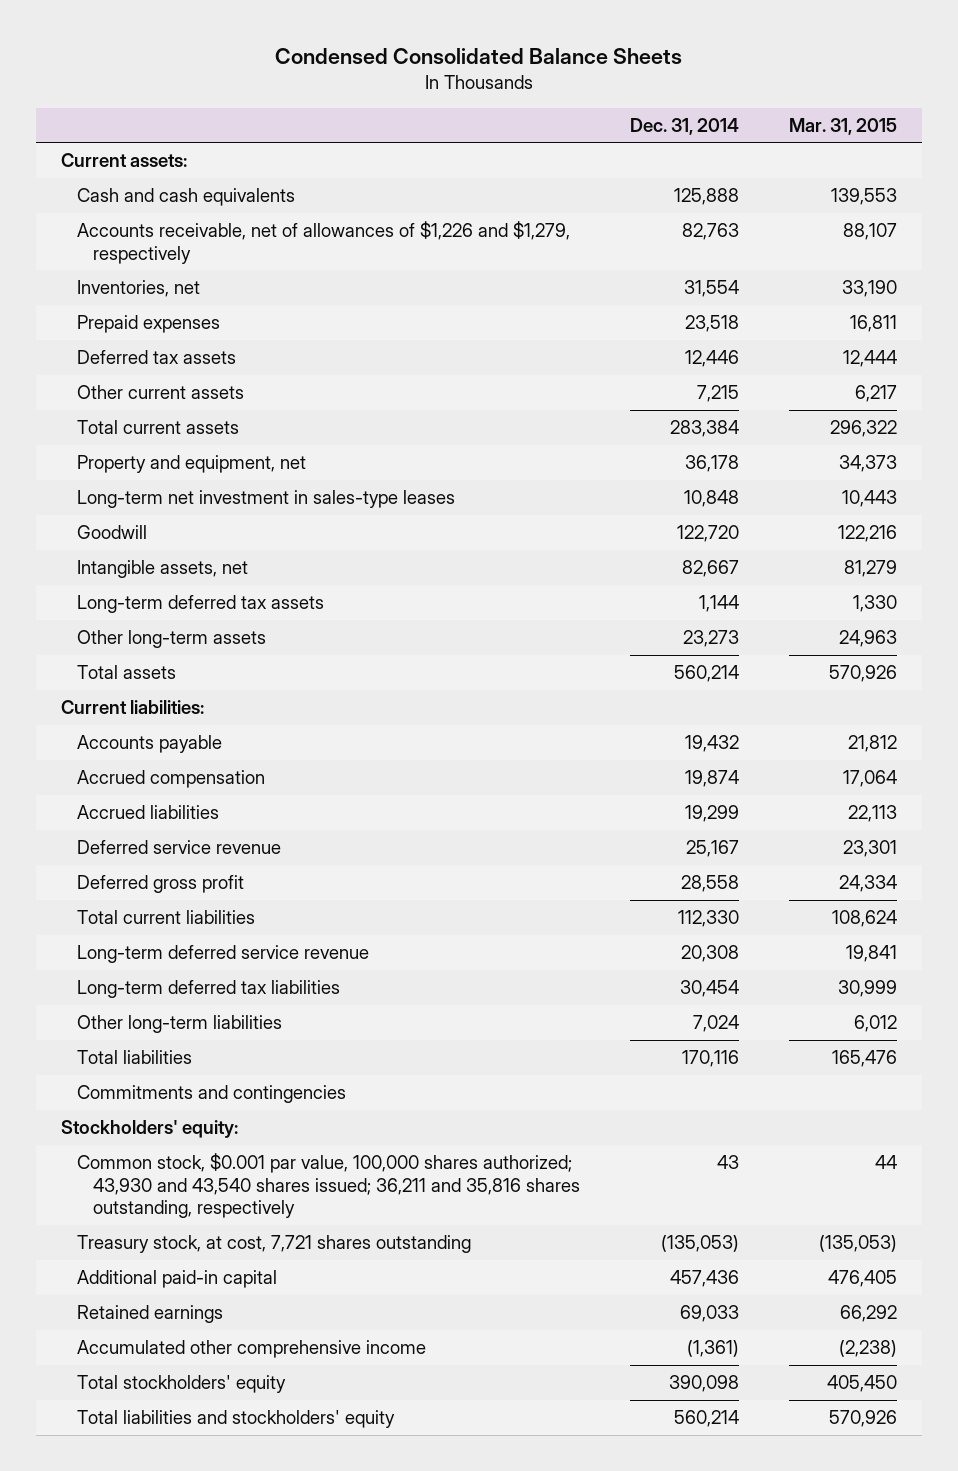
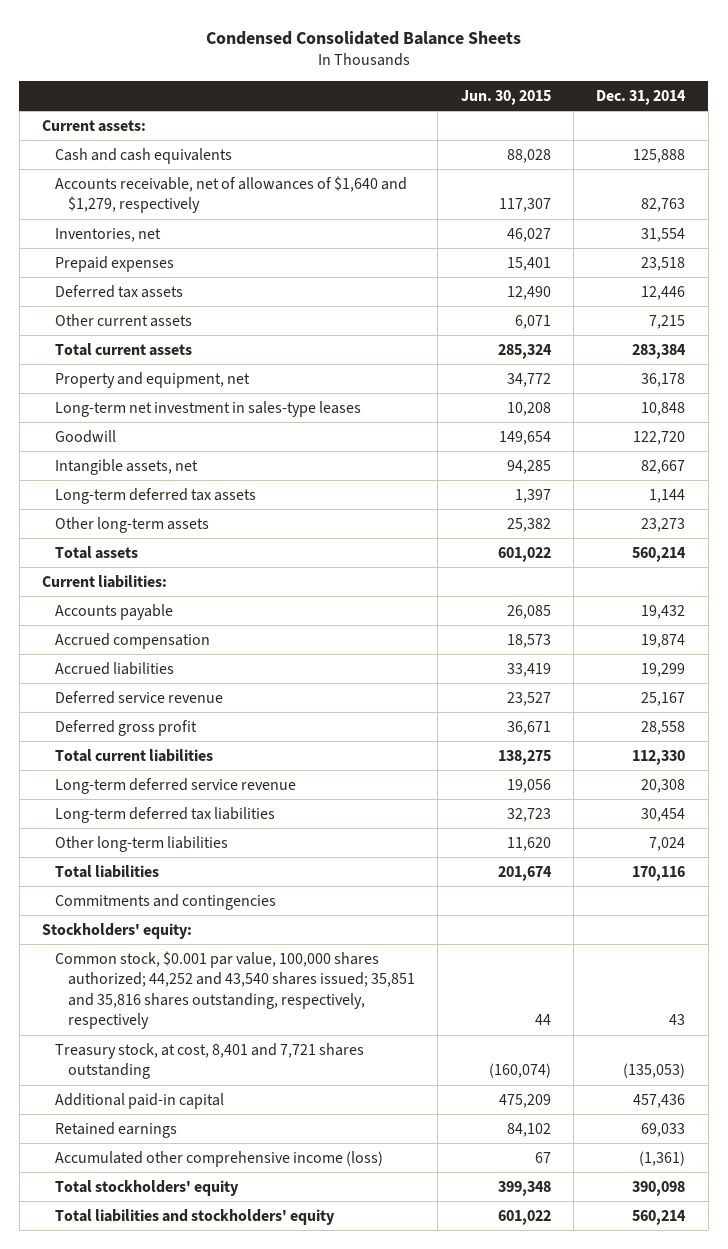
- | Dec. 31, 2014 | Mar. 31, 2015
+ | Jun. 30, 2015 | Dec. 31, 2014
- Accounts receivable, net of allowances of $1,226 and $1,279, respectively | 82,763 | 88,107
+ Accounts receivable, net of allowances of $1,640 and $1,279, respectively | 117,307 | 82,763
- Common stock, $0.001 par value, 100,000 shares authorized; 43,930 and 43,540 shares issued; 36,211 and 35,816 shares outstanding, respectively | 43 | 44
- Treasury stock, at cost, 7,721 shares outstanding | (135,053) | (135,053)
+ Common stock, $0.001 par value, 100,000 shares authorized; 44,252 and 43,540 shares issued; 35,851 and 35,816 shares outstanding, respectively, respectively | 44 | 43
+ Treasury stock, at cost, 8,401 and 7,721 shares outstanding | (160,074) | (135,053)
- Accumulated other comprehensive income | (1,361) | (2,238)
+ Accumulated other comprehensive income (loss) | 67 | (1,361)

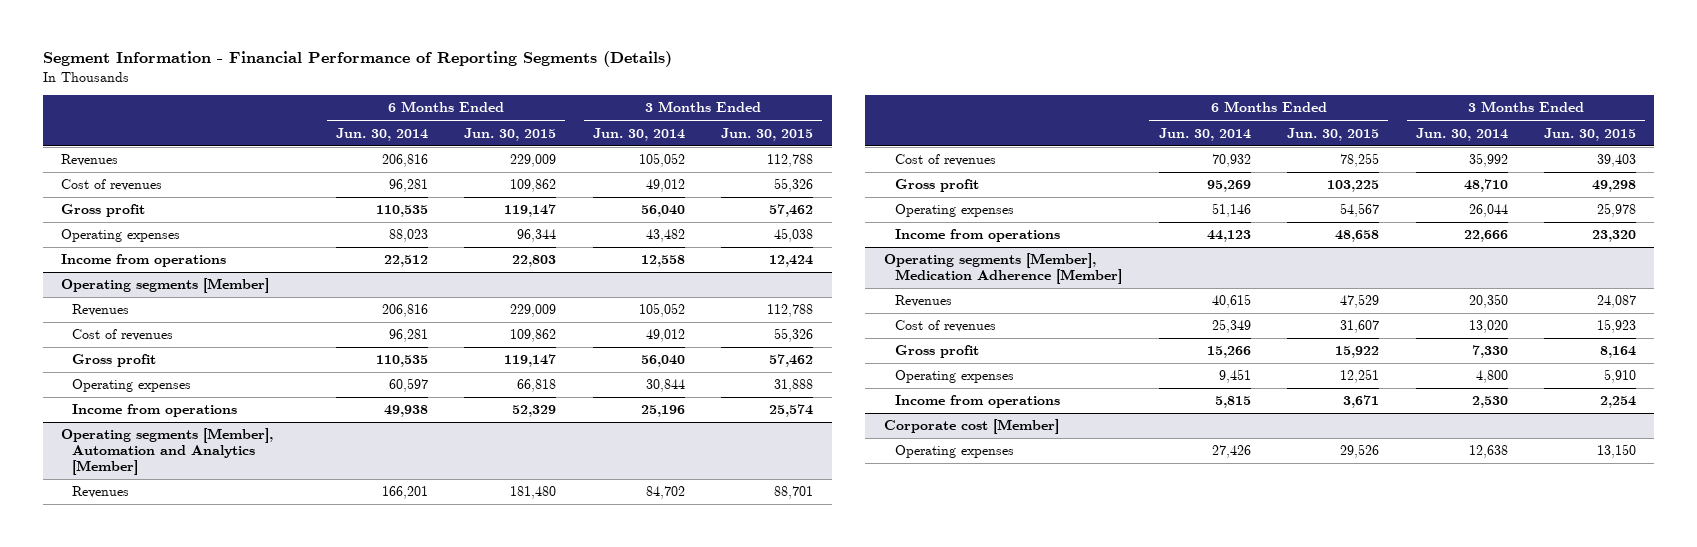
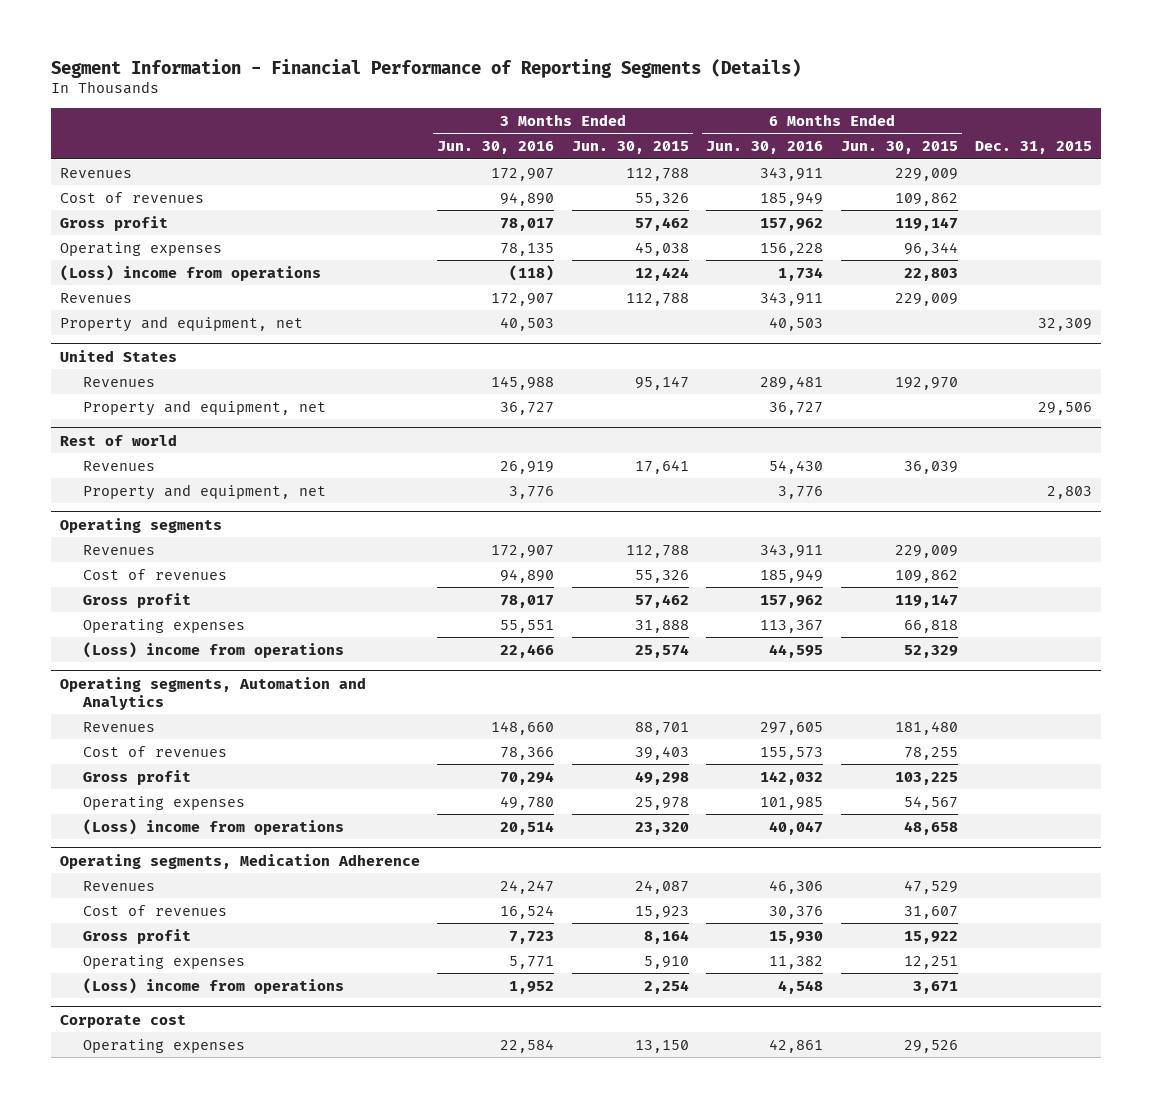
- | 6 Months Ended Jun. 30, 2014 | 6 Months Ended Jun. 30, 2015 | 3 Months Ended Jun. 30, 2014 | 3 Months Ended Jun. 30, 2015
+ | 3 Months Ended Jun. 30, 2016 | 3 Months Ended Jun. 30, 2015 | 6 Months Ended Jun. 30, 2016 | 6 Months Ended Jun. 30, 2015 | Dec. 31, 2015
- Income from operations | 22,512 | 22,803 | 12,558 | 12,424
- Operating segments [Member]
+ (Loss) income from operations | (118) | 12,424 | 1,734 | 22,803 |
+ Property and equipment, net | 40,503 | | 40,503 | | 32,309
+ United States
+ Revenues | 145,988 | 95,147 | 289,481 | 192,970 |
+ Property and equipment, net | 36,727 | | 36,727 | | 29,506
+ Rest of world
+ Revenues | 26,919 | 17,641 | 54,430 | 36,039 |
+ Property and equipment, net | 3,776 | | 3,776 | | 2,803
+ Operating segments
+ Revenues | 172,907 | 112,788 | 343,911 | 229,009 |
- Income from operations | 49,938 | 52,329 | 25,196 | 25,574
- Operating segments [Member], Automation and Analytics [Member]
+ (Loss) income from operations | 22,466 | 25,574 | 44,595 | 52,329 |
+ Operating segments, Automation and Analytics
- Income from operations | 44,123 | 48,658 | 22,666 | 23,320
- Operating segments [Member], Medication Adherence [Member]
+ (Loss) income from operations | 20,514 | 23,320 | 40,047 | 48,658 |
+ Operating segments, Medication Adherence
- Income from operations | 5,815 | 3,671 | 2,530 | 2,254
- Corporate cost [Member]
+ (Loss) income from operations | 1,952 | 2,254 | 4,548 | 3,671 |
+ Corporate cost

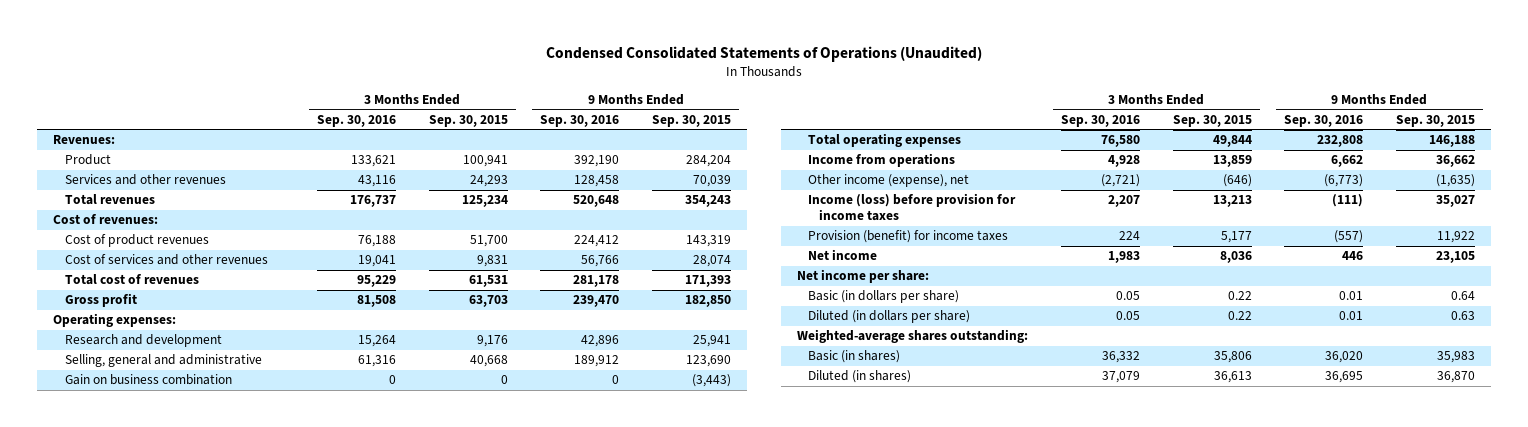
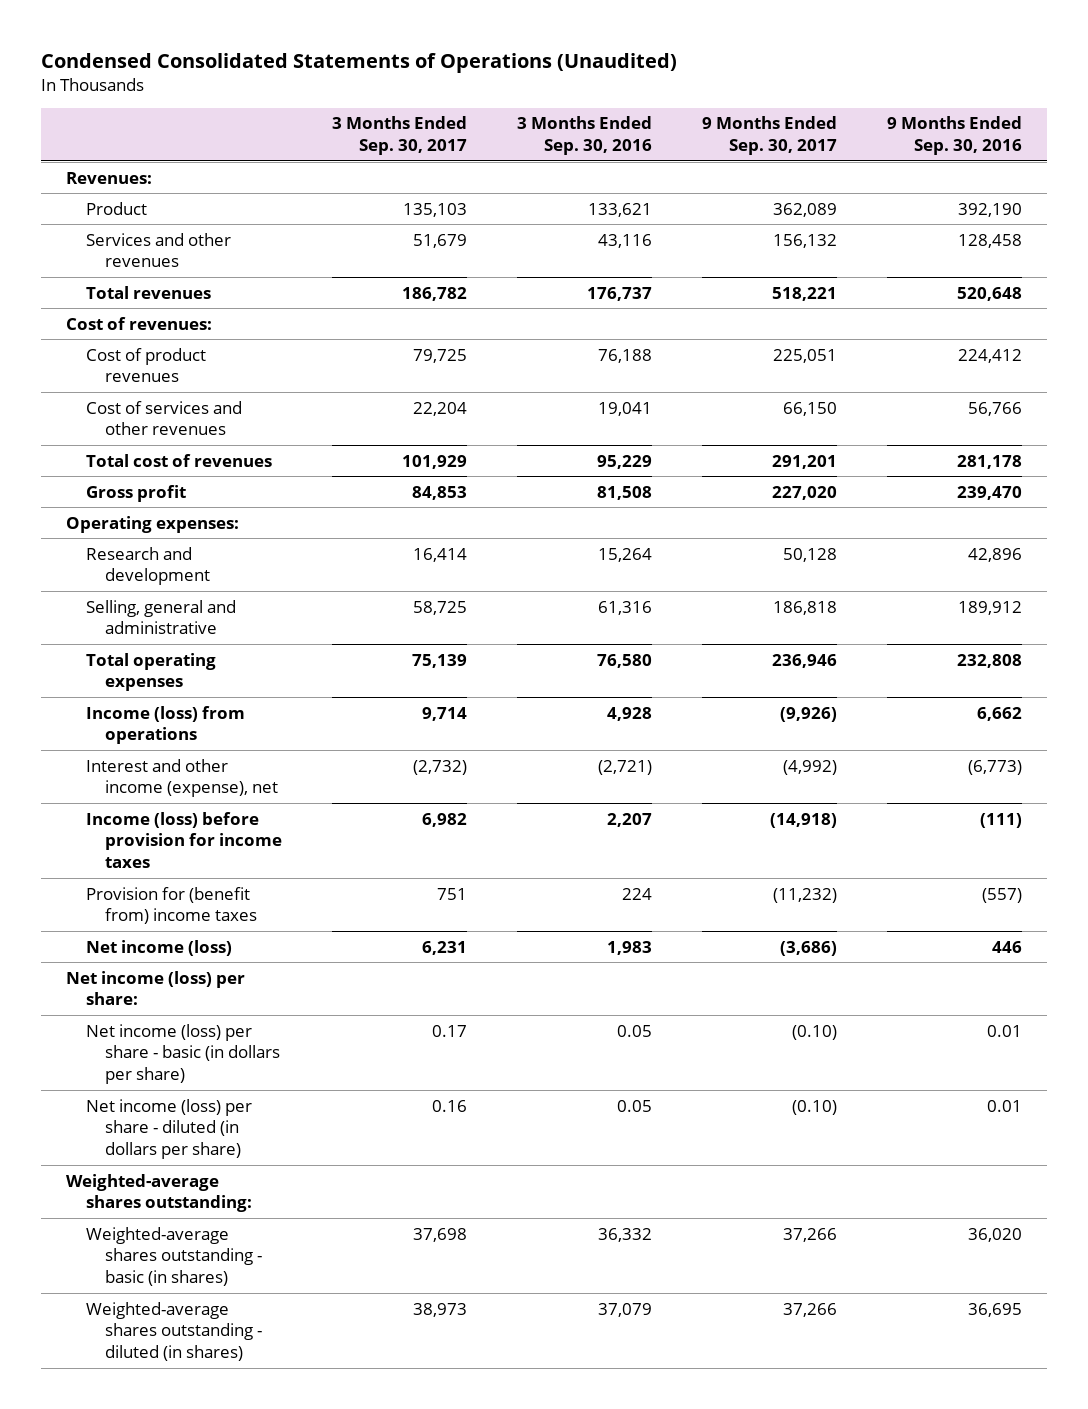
- | 3 Months Ended Sep. 30, 2016 | 3 Months Ended Sep. 30, 2015 | 9 Months Ended Sep. 30, 2016 | 9 Months Ended Sep. 30, 2015
+ | 3 Months Ended Sep. 30, 2017 | 3 Months Ended Sep. 30, 2016 | 9 Months Ended Sep. 30, 2017 | 9 Months Ended Sep. 30, 2016
- Gain on business combination | 0 | 0 | 0 | (3,443)
- Income from operations | 4,928 | 13,859 | 6,662 | 36,662
- Other income (expense), net | (2,721) | (646) | (6,773) | (1,635)
+ Income (loss) from operations | 9,714 | 4,928 | (9,926) | 6,662
+ Interest and other income (expense), net | (2,732) | (2,721) | (4,992) | (6,773)
- Provision (benefit) for income taxes | 224 | 5,177 | (557) | 11,922
- Net income | 1,983 | 8,036 | 446 | 23,105
- Net income per share:
- Basic (in dollars per share) | 0.05 | 0.22 | 0.01 | 0.64
- Diluted (in dollars per share) | 0.05 | 0.22 | 0.01 | 0.63
+ Provision for (benefit from) income taxes | 751 | 224 | (11,232) | (557)
+ Net income (loss) | 6,231 | 1,983 | (3,686) | 446
+ Net income (loss) per share:
+ Net income (loss) per share - basic (in dollars per share) | 0.17 | 0.05 | (0.10) | 0.01
+ Net income (loss) per share - diluted (in dollars per share) | 0.16 | 0.05 | (0.10) | 0.01
- Basic (in shares) | 36,332 | 35,806 | 36,020 | 35,983
- Diluted (in shares) | 37,079 | 36,613 | 36,695 | 36,870
+ Weighted-average shares outstanding - basic (in shares) | 37,698 | 36,332 | 37,266 | 36,020
+ Weighted-average shares outstanding - diluted (in shares) | 38,973 | 37,079 | 37,266 | 36,695

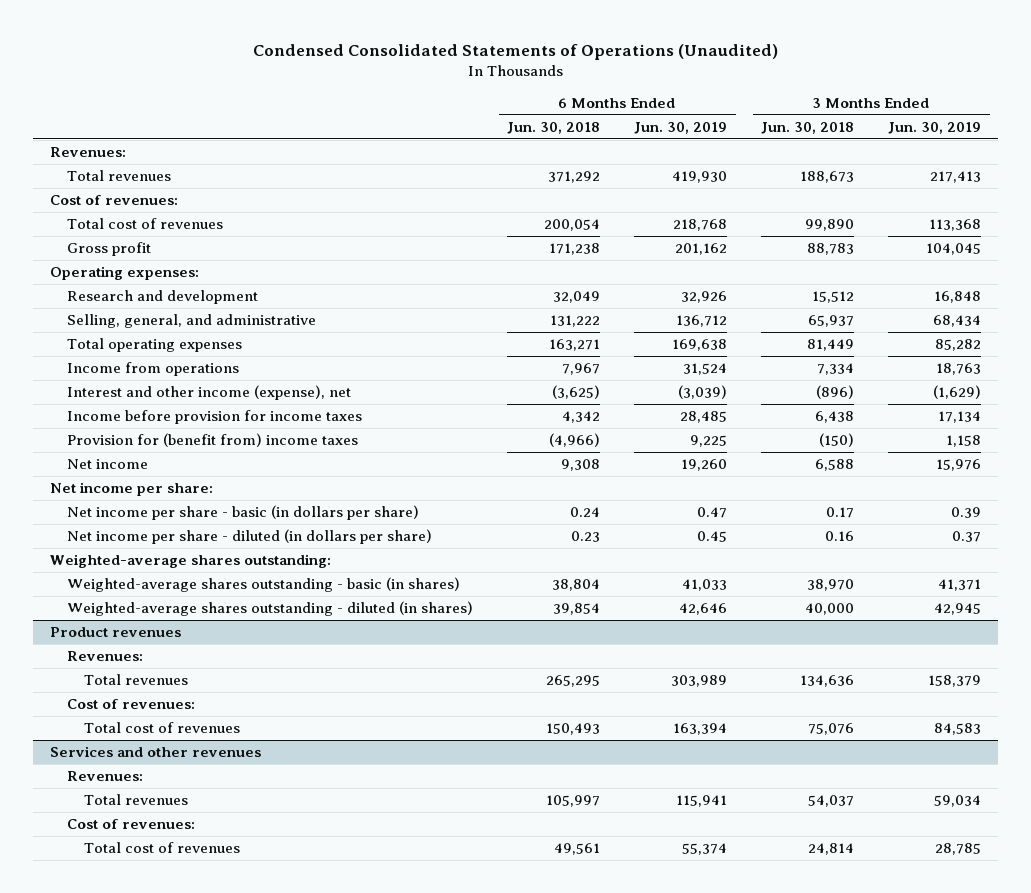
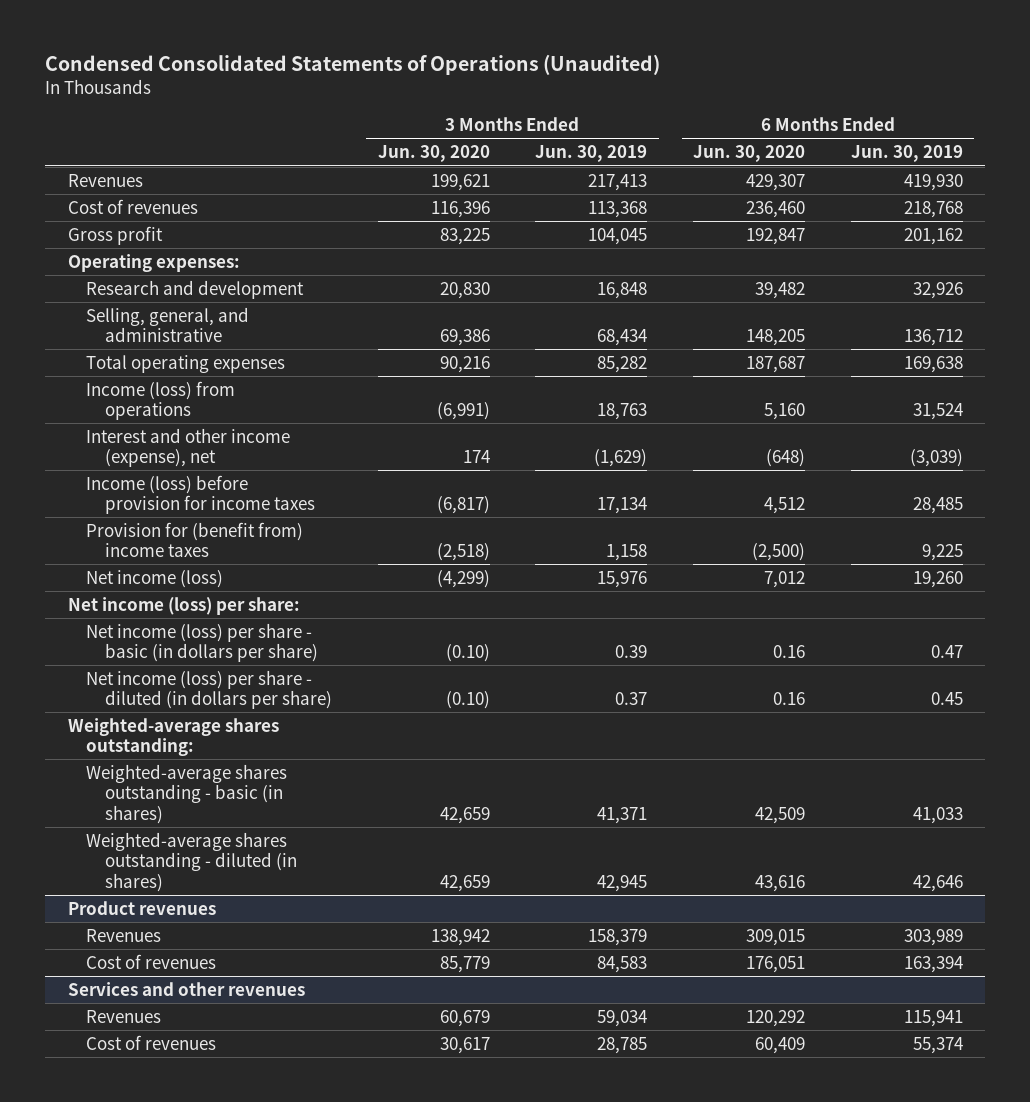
- | 6 Months Ended Jun. 30, 2018 | 6 Months Ended Jun. 30, 2019 | 3 Months Ended Jun. 30, 2018 | 3 Months Ended Jun. 30, 2019
+ | 3 Months Ended Jun. 30, 2020 | 3 Months Ended Jun. 30, 2019 | 6 Months Ended Jun. 30, 2020 | 6 Months Ended Jun. 30, 2019
- Revenues:
- Total revenues | 371,292 | 419,930 | 188,673 | 217,413
- Cost of revenues:
- Total cost of revenues | 200,054 | 218,768 | 99,890 | 113,368
+ Revenues | 199,621 | 217,413 | 429,307 | 419,930
+ Cost of revenues | 116,396 | 113,368 | 236,460 | 218,768
- Income from operations | 7,967 | 31,524 | 7,334 | 18,763
+ Income (loss) from operations | (6,991) | 18,763 | 5,160 | 31,524
- Income before provision for income taxes | 4,342 | 28,485 | 6,438 | 17,134
+ Income (loss) before provision for income taxes | (6,817) | 17,134 | 4,512 | 28,485
- Net income | 9,308 | 19,260 | 6,588 | 15,976
- Net income per share:
- Net income per share - basic (in dollars per share) | 0.24 | 0.47 | 0.17 | 0.39
- Net income per share - diluted (in dollars per share) | 0.23 | 0.45 | 0.16 | 0.37
+ Net income (loss) | (4,299) | 15,976 | 7,012 | 19,260
+ Net income (loss) per share:
+ Net income (loss) per share - basic (in dollars per share) | (0.10) | 0.39 | 0.16 | 0.47
+ Net income (loss) per share - diluted (in dollars per share) | (0.10) | 0.37 | 0.16 | 0.45
@ Product revenues
- Revenues:
- Total revenues | 265,295 | 303,989 | 134,636 | 158,379
- Cost of revenues:
- Total cost of revenues | 150,493 | 163,394 | 75,076 | 84,583
+ Revenues | 138,942 | 158,379 | 309,015 | 303,989
+ Cost of revenues | 85,779 | 84,583 | 176,051 | 163,394
@ Services and other revenues
- Revenues:
- Total revenues | 105,997 | 115,941 | 54,037 | 59,034
- Cost of revenues:
- Total cost of revenues | 49,561 | 55,374 | 24,814 | 28,785
+ Revenues | 60,679 | 59,034 | 120,292 | 115,941
+ Cost of revenues | 30,617 | 28,785 | 60,409 | 55,374

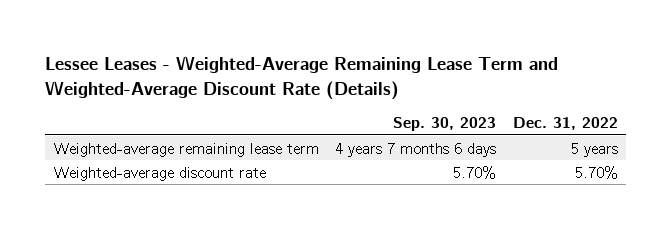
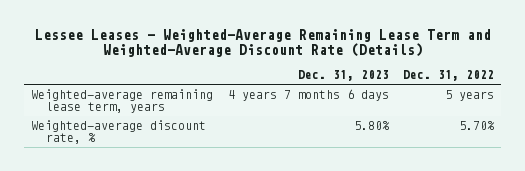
- | Sep. 30, 2023 | Dec. 31, 2022
+ | Dec. 31, 2023 | Dec. 31, 2022
- Weighted-average remaining lease term | 4 years 7 months 6 days | 5 years
- Weighted-average discount rate | 5.70% | 5.70%
+ Weighted-average remaining lease term, years | 4 years 7 months 6 days | 5 years
+ Weighted-average discount rate, % | 5.80% | 5.70%

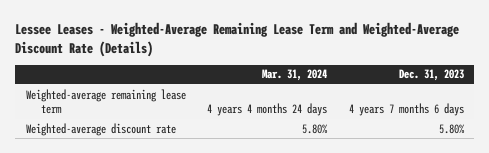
- | Dec. 31, 2023 | Dec. 31, 2022
+ | Mar. 31, 2024 | Dec. 31, 2023
- Weighted-average remaining lease term, years | 4 years 7 months 6 days | 5 years
- Weighted-average discount rate, % | 5.80% | 5.70%
+ Weighted-average remaining lease term | 4 years 4 months 24 days | 4 years 7 months 6 days
+ Weighted-average discount rate | 5.80% | 5.80%

